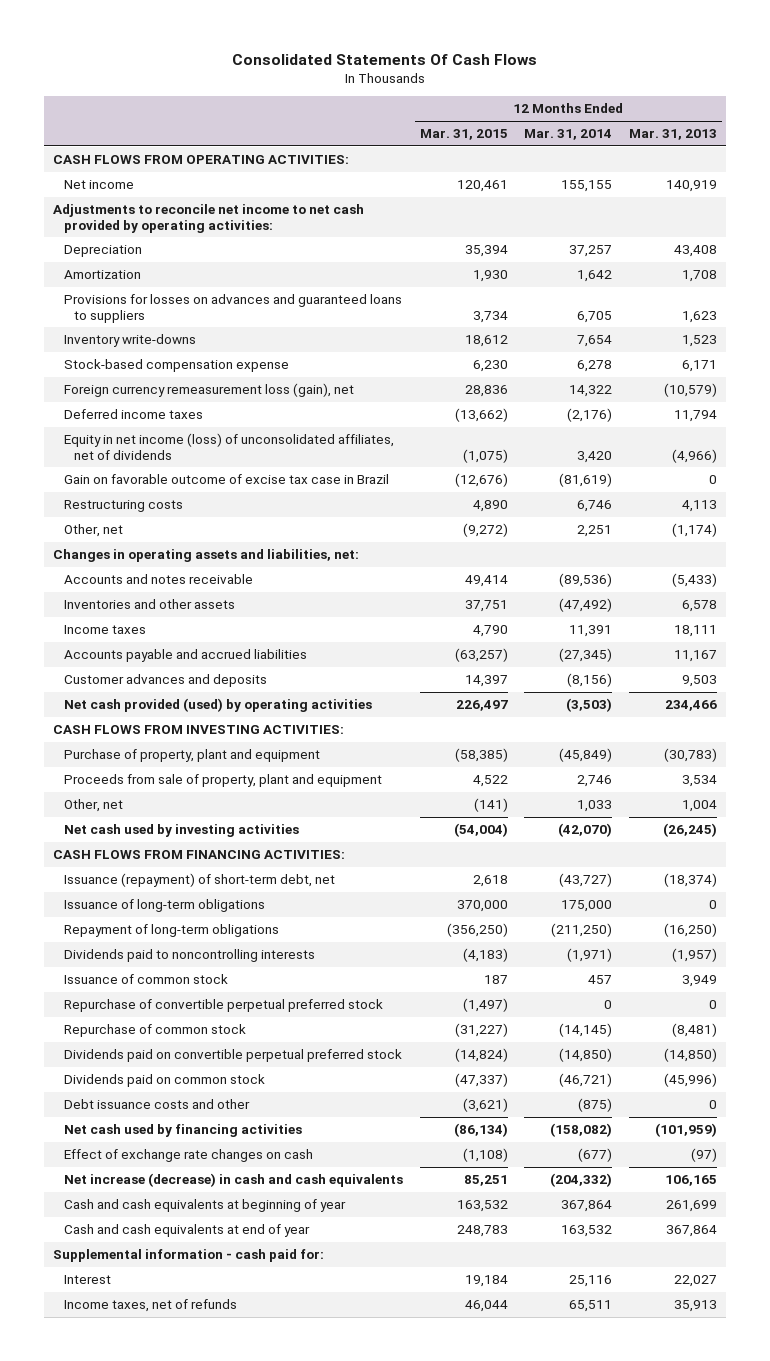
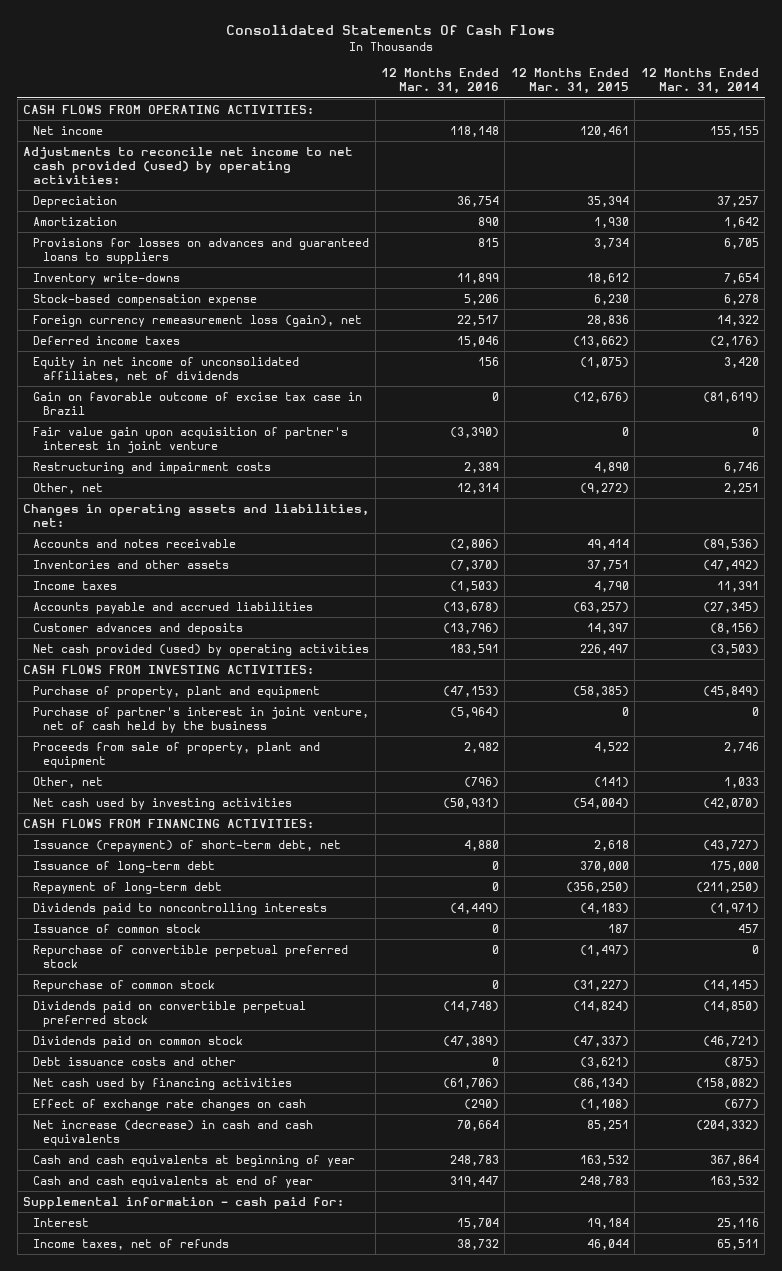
- | 12 Months Ended Mar. 31, 2015 | 12 Months Ended Mar. 31, 2014 | 12 Months Ended Mar. 31, 2013
+ | 12 Months Ended Mar. 31, 2016 | 12 Months Ended Mar. 31, 2015 | 12 Months Ended Mar. 31, 2014
- Adjustments to reconcile net income to net cash provided by operating activities:
+ Adjustments to reconcile net income to net cash provided (used) by operating activities:
- Equity in net income (loss) of unconsolidated affiliates, net of dividends | (1,075) | 3,420 | (4,966)
+ Equity in net income of unconsolidated affiliates, net of dividends | 156 | (1,075) | 3,420
- Restructuring costs | 4,890 | 6,746 | 4,113
+ Fair value gain upon acquisition of partner's interest in joint venture | (3,390) | 0 | 0
+ Restructuring and impairment costs | 2,389 | 4,890 | 6,746
+ Purchase of partner's interest in joint venture, net of cash held by the business | (5,964) | 0 | 0
- Issuance of long-term obligations | 370,000 | 175,000 | 0
- Repayment of long-term obligations | (356,250) | (211,250) | (16,250)
+ Issuance of long-term debt | 0 | 370,000 | 175,000
+ Repayment of long-term debt | 0 | (356,250) | (211,250)

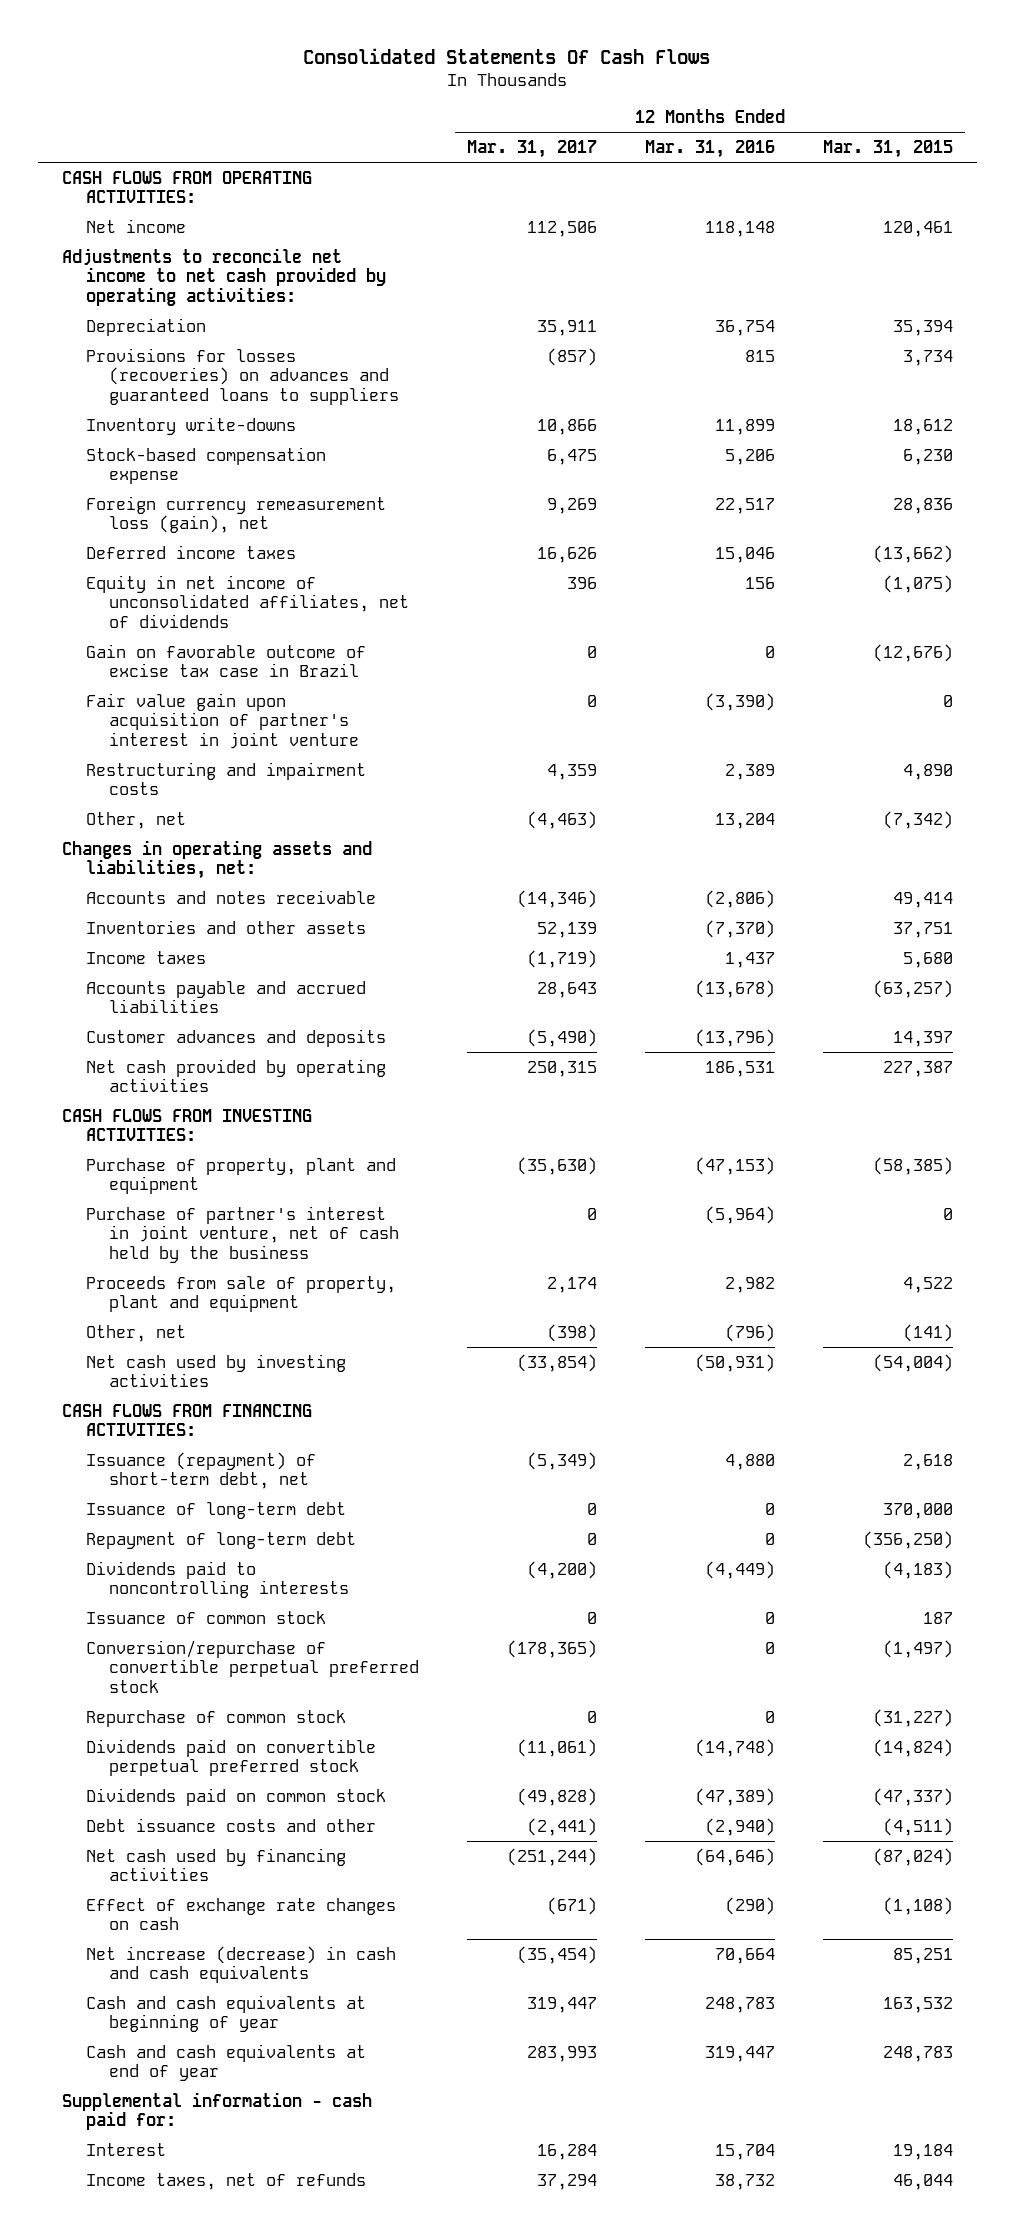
- | 12 Months Ended Mar. 31, 2016 | 12 Months Ended Mar. 31, 2015 | 12 Months Ended Mar. 31, 2014
+ | 12 Months Ended Mar. 31, 2017 | 12 Months Ended Mar. 31, 2016 | 12 Months Ended Mar. 31, 2015
- Adjustments to reconcile net income to net cash provided (used) by operating activities:
+ Adjustments to reconcile net income to net cash provided by operating activities:
- Amortization | 890 | 1,930 | 1,642
- Provisions for losses on advances and guaranteed loans to suppliers | 815 | 3,734 | 6,705
+ Provisions for losses (recoveries) on advances and guaranteed loans to suppliers | (857) | 815 | 3,734
- Other, net | 12,314 | (9,272) | 2,251
+ Other, net | (4,463) | 13,204 | (7,342)
- Income taxes | (1,503) | 4,790 | 11,391
+ Income taxes | (1,719) | 1,437 | 5,680
- Net cash provided (used) by operating activities | 183,591 | 226,497 | (3,503)
+ Net cash provided by operating activities | 250,315 | 186,531 | 227,387
- Repurchase of convertible perpetual preferred stock | 0 | (1,497) | 0
+ Conversion/repurchase of convertible perpetual preferred stock | (178,365) | 0 | (1,497)
- Debt issuance costs and other | 0 | (3,621) | (875)
- Net cash used by financing activities | (61,706) | (86,134) | (158,082)
+ Debt issuance costs and other | (2,441) | (2,940) | (4,511)
+ Net cash used by financing activities | (251,244) | (64,646) | (87,024)

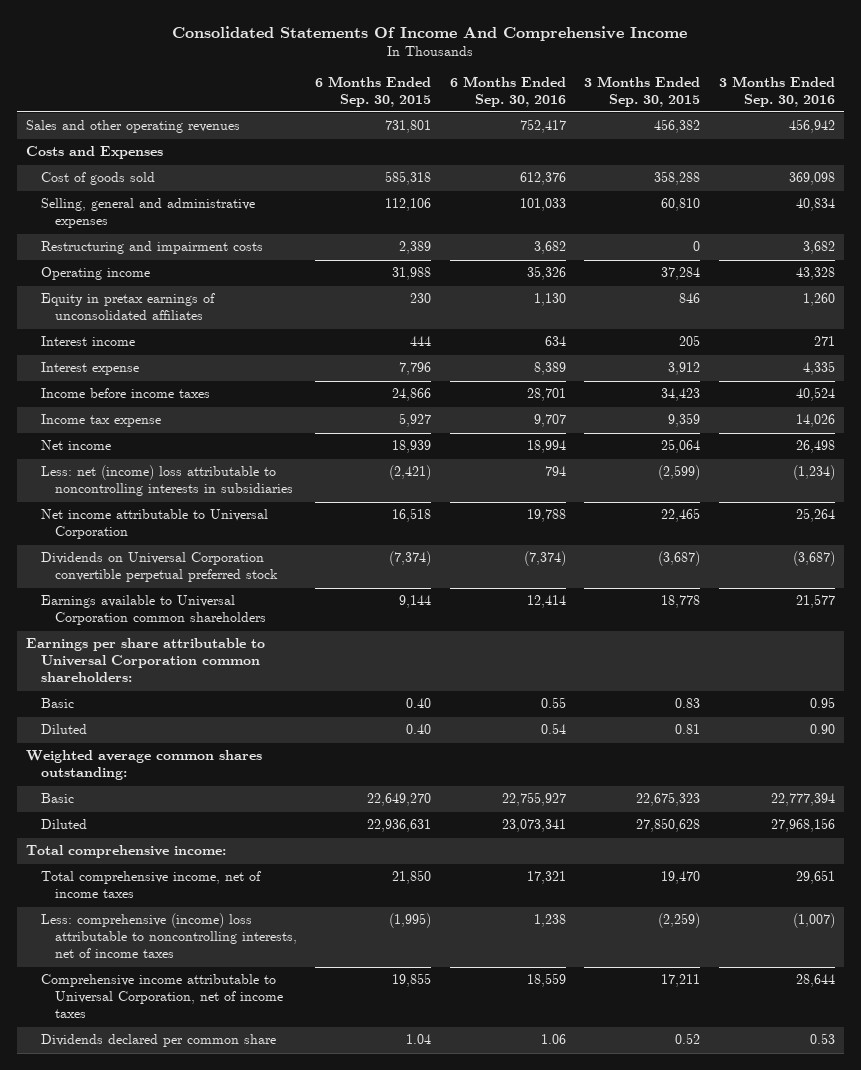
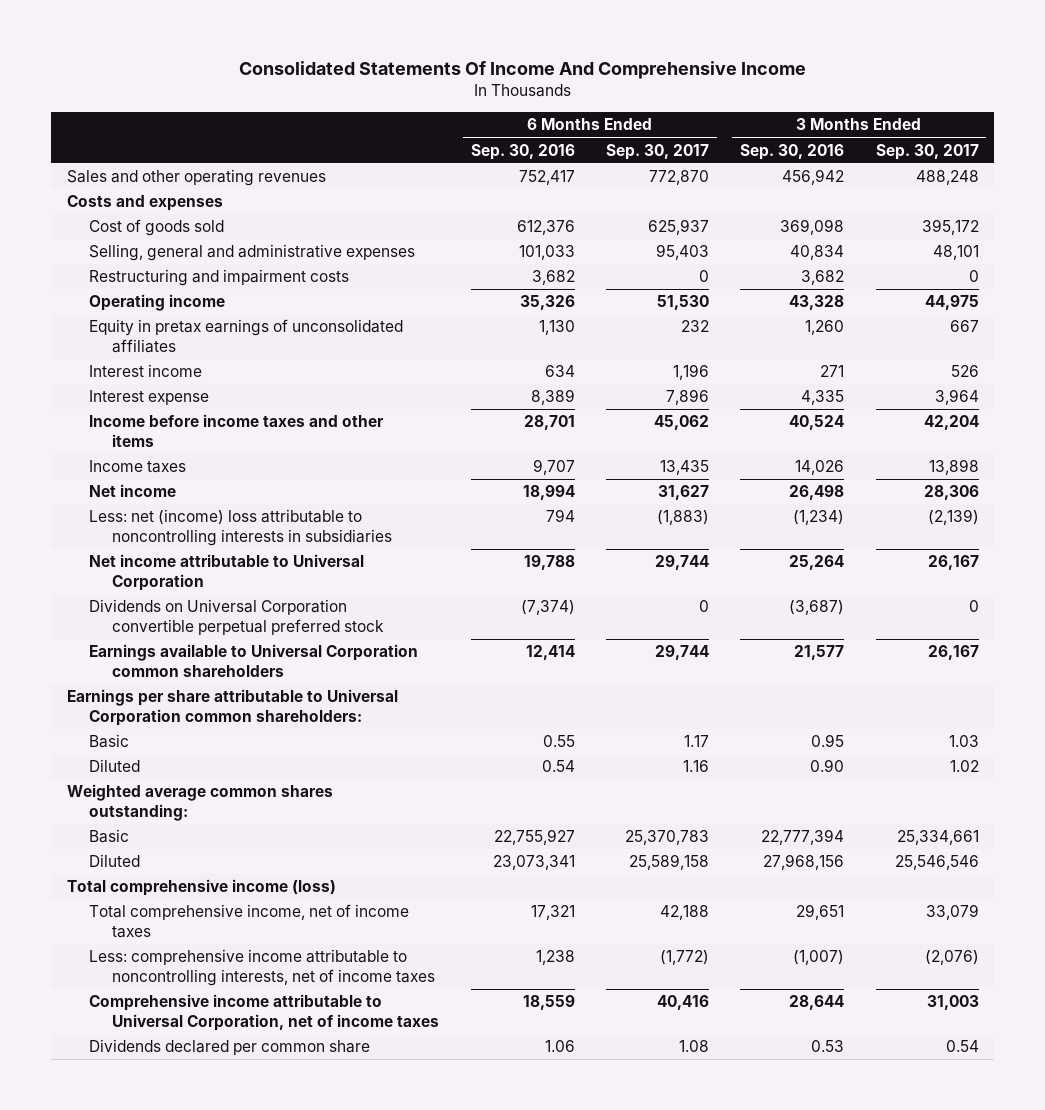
- | 6 Months Ended Sep. 30, 2015 | 6 Months Ended Sep. 30, 2016 | 3 Months Ended Sep. 30, 2015 | 3 Months Ended Sep. 30, 2016
+ | 6 Months Ended Sep. 30, 2016 | 6 Months Ended Sep. 30, 2017 | 3 Months Ended Sep. 30, 2016 | 3 Months Ended Sep. 30, 2017
- Costs and Expenses
+ Costs and expenses
- Income before income taxes | 24,866 | 28,701 | 34,423 | 40,524
- Income tax expense | 5,927 | 9,707 | 9,359 | 14,026
+ Income before income taxes and other items | 28,701 | 45,062 | 40,524 | 42,204
+ Income taxes | 9,707 | 13,435 | 14,026 | 13,898
- Total comprehensive income:
+ Total comprehensive income (loss)
- Less: comprehensive (income) loss attributable to noncontrolling interests, net of income taxes | (1,995) | 1,238 | (2,259) | (1,007)
+ Less: comprehensive income attributable to noncontrolling interests, net of income taxes | 1,238 | (1,772) | (1,007) | (2,076)

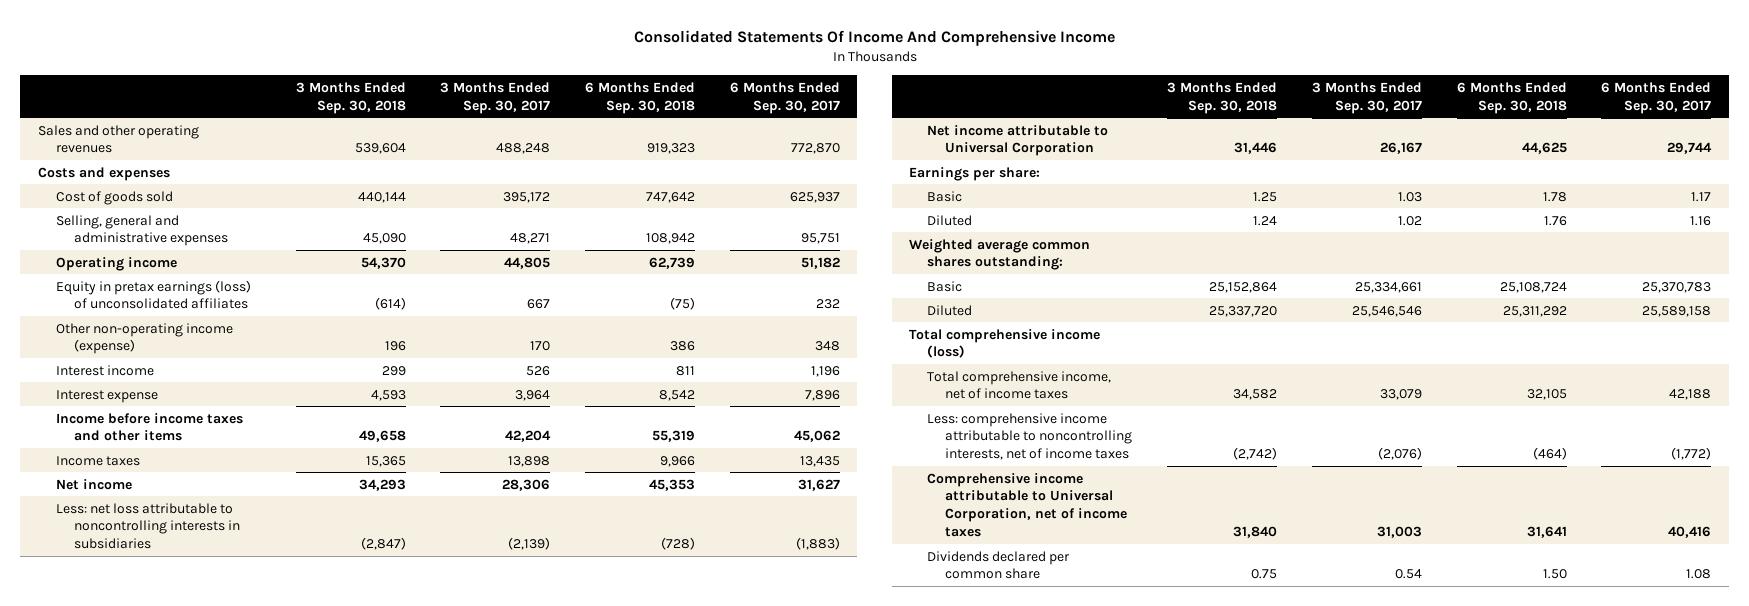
- | 6 Months Ended Sep. 30, 2016 | 6 Months Ended Sep. 30, 2017 | 3 Months Ended Sep. 30, 2016 | 3 Months Ended Sep. 30, 2017
+ | 3 Months Ended Sep. 30, 2018 | 3 Months Ended Sep. 30, 2017 | 6 Months Ended Sep. 30, 2018 | 6 Months Ended Sep. 30, 2017
- Selling, general and administrative expenses | 101,033 | 95,403 | 40,834 | 48,101
- Restructuring and impairment costs | 3,682 | 0 | 3,682 | 0
- Operating income | 35,326 | 51,530 | 43,328 | 44,975
- Equity in pretax earnings of unconsolidated affiliates | 1,130 | 232 | 1,260 | 667
+ Selling, general and administrative expenses | 45,090 | 48,271 | 108,942 | 95,751
+ Operating income | 54,370 | 44,805 | 62,739 | 51,182
+ Equity in pretax earnings (loss) of unconsolidated affiliates | (614) | 667 | (75) | 232
+ Other non-operating income (expense) | 196 | 170 | 386 | 348
- Less: net (income) loss attributable to noncontrolling interests in subsidiaries | 794 | (1,883) | (1,234) | (2,139)
+ Less: net loss attributable to noncontrolling interests in subsidiaries | (2,847) | (2,139) | (728) | (1,883)
- Dividends on Universal Corporation convertible perpetual preferred stock | (7,374) | 0 | (3,687) | 0
- Earnings available to Universal Corporation common shareholders | 12,414 | 29,744 | 21,577 | 26,167
- Earnings per share attributable to Universal Corporation common shareholders:
+ Earnings per share:

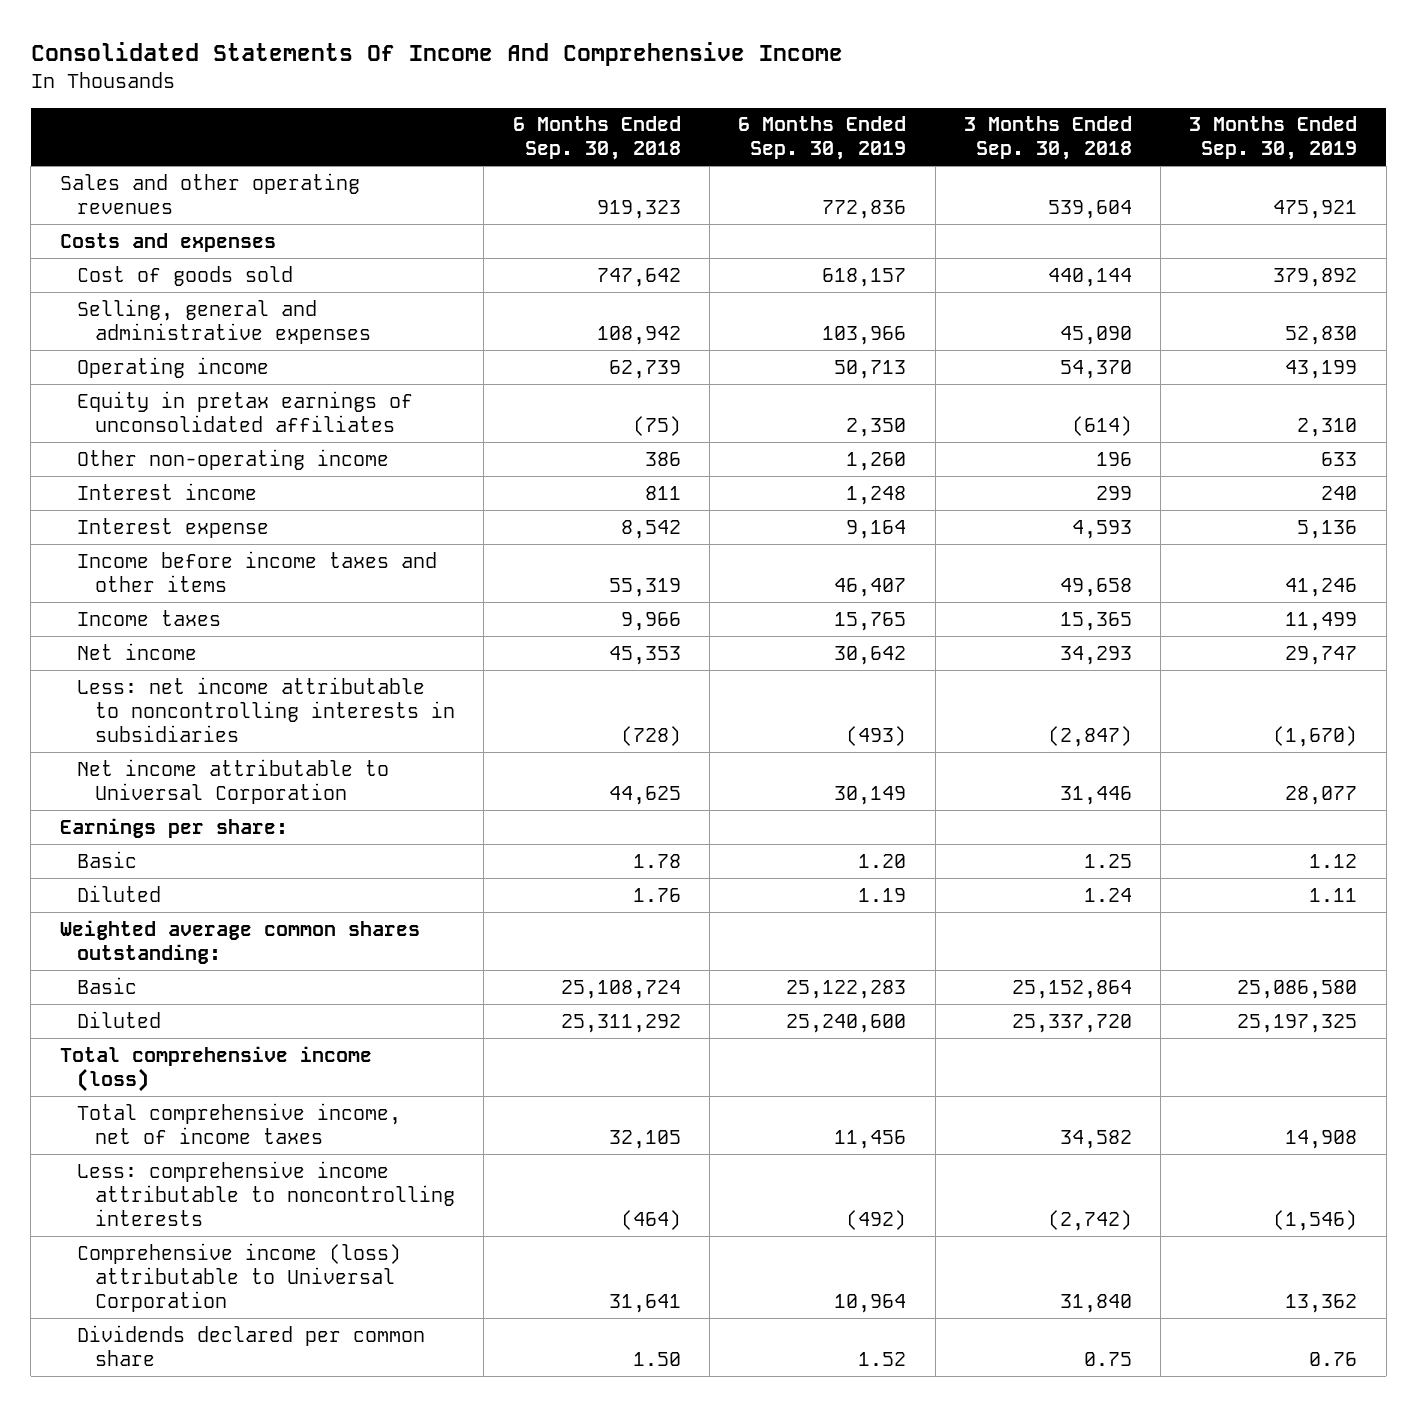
- | 3 Months Ended Sep. 30, 2018 | 3 Months Ended Sep. 30, 2017 | 6 Months Ended Sep. 30, 2018 | 6 Months Ended Sep. 30, 2017
+ | 6 Months Ended Sep. 30, 2018 | 6 Months Ended Sep. 30, 2019 | 3 Months Ended Sep. 30, 2018 | 3 Months Ended Sep. 30, 2019
- Equity in pretax earnings (loss) of unconsolidated affiliates | (614) | 667 | (75) | 232
- Other non-operating income (expense) | 196 | 170 | 386 | 348
+ Equity in pretax earnings of unconsolidated affiliates | (75) | 2,350 | (614) | 2,310
+ Other non-operating income | 386 | 1,260 | 196 | 633
- Less: net loss attributable to noncontrolling interests in subsidiaries | (2,847) | (2,139) | (728) | (1,883)
+ Less: net income attributable to noncontrolling interests in subsidiaries | (728) | (493) | (2,847) | (1,670)
- Less: comprehensive income attributable to noncontrolling interests, net of income taxes | (2,742) | (2,076) | (464) | (1,772)
- Comprehensive income attributable to Universal Corporation, net of income taxes | 31,840 | 31,003 | 31,641 | 40,416
+ Less: comprehensive income attributable to noncontrolling interests | (464) | (492) | (2,742) | (1,546)
+ Comprehensive income (loss) attributable to Universal Corporation | 31,641 | 10,964 | 31,840 | 13,362

